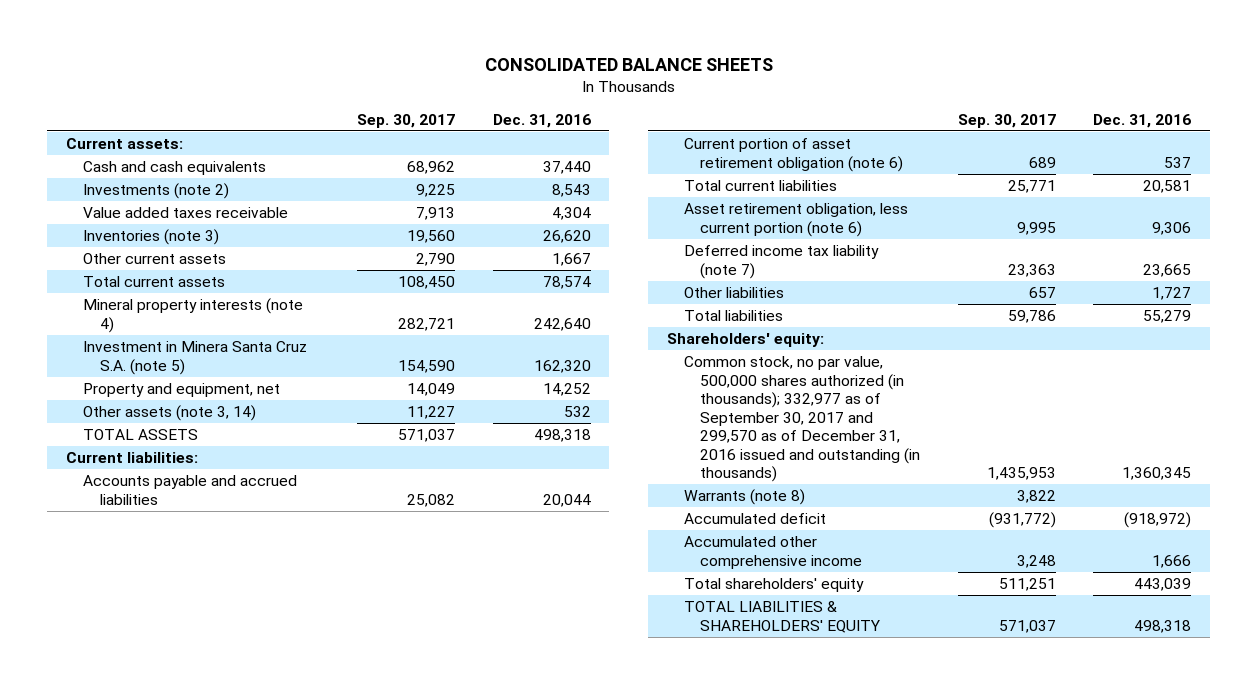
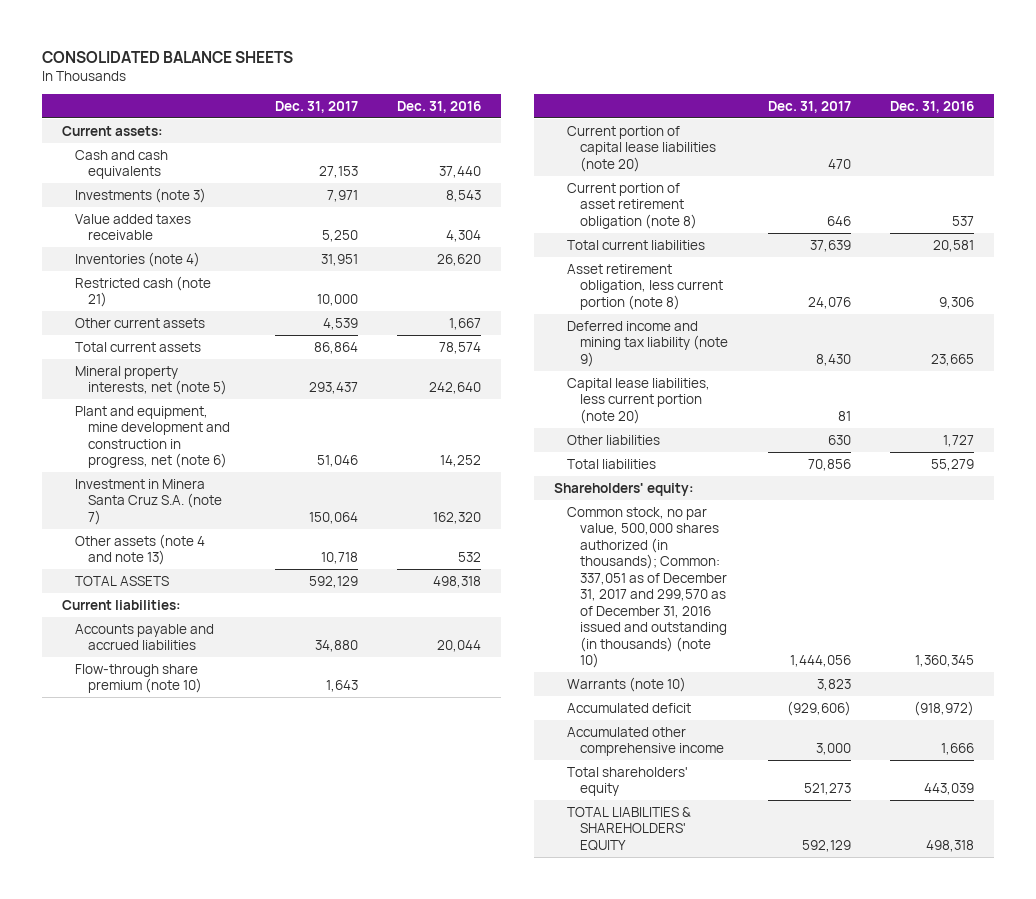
- | Sep. 30, 2017 | Dec. 31, 2016
+ | Dec. 31, 2017 | Dec. 31, 2016
- Investments (note 2) | 9,225 | 8,543
+ Investments (note 3) | 7,971 | 8,543
- Inventories (note 3) | 19,560 | 26,620
+ Inventories (note 4) | 31,951 | 26,620
+ Restricted cash (note 21) | 10,000 |
- Mineral property interests (note 4) | 282,721 | 242,640
- Investment in Minera Santa Cruz S.A. (note 5) | 154,590 | 162,320
- Property and equipment, net | 14,049 | 14,252
- Other assets (note 3, 14) | 11,227 | 532
+ Mineral property interests, net (note 5) | 293,437 | 242,640
+ Plant and equipment, mine development and construction in progress, net (note 6) | 51,046 | 14,252
+ Investment in Minera Santa Cruz S.A. (note 7) | 150,064 | 162,320
+ Other assets (note 4 and note 13) | 10,718 | 532
- Current portion of asset retirement obligation (note 6) | 689 | 537
+ Flow-through share premium (note 10) | 1,643 |
+ Current portion of capital lease liabilities (note 20) | 470 |
+ Current portion of asset retirement obligation (note 8) | 646 | 537
- Asset retirement obligation, less current portion (note 6) | 9,995 | 9,306
- Deferred income tax liability (note 7) | 23,363 | 23,665
+ Asset retirement obligation, less current portion (note 8) | 24,076 | 9,306
+ Deferred income and mining tax liability (note 9) | 8,430 | 23,665
+ Capital lease liabilities, less current portion (note 20) | 81 |
- Common stock, no par value, 500,000 shares authorized (in thousands); 332,977 as of September 30, 2017 and 299,570 as of December 31, 2016 issued and outstanding (in thousands) | 1,435,953 | 1,360,345
- Warrants (note 8) | 3,822 |
+ Common stock, no par value, 500,000 shares authorized (in thousands); Common: 337,051 as of December 31, 2017 and 299,570 as of December 31, 2016 issued and outstanding (in thousands) (note 10) | 1,444,056 | 1,360,345
+ Warrants (note 10) | 3,823 |

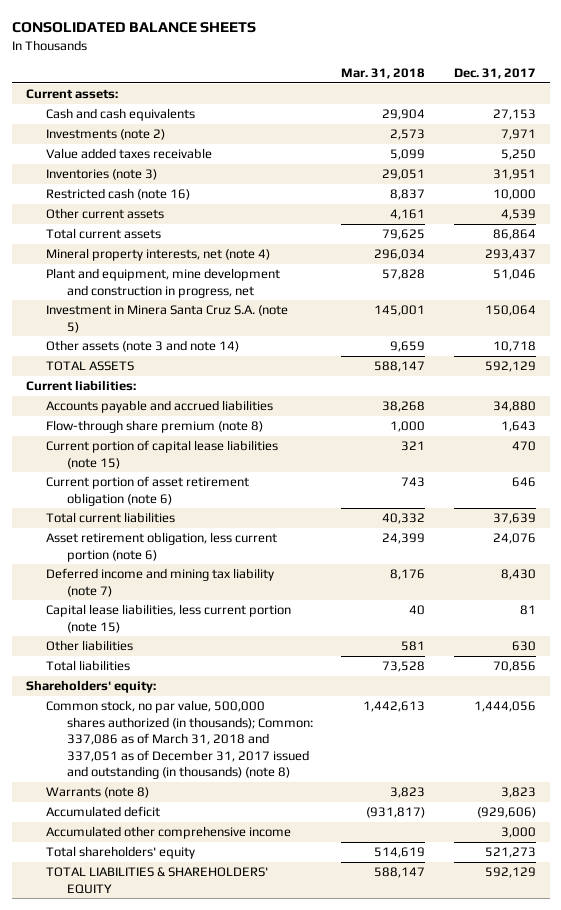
- | Dec. 31, 2017 | Dec. 31, 2016
+ | Mar. 31, 2018 | Dec. 31, 2017
- Investments (note 3) | 7,971 | 8,543
+ Investments (note 2) | 2,573 | 7,971
- Inventories (note 4) | 31,951 | 26,620
- Restricted cash (note 21) | 10,000 |
+ Inventories (note 3) | 29,051 | 31,951
+ Restricted cash (note 16) | 8,837 | 10,000
- Mineral property interests, net (note 5) | 293,437 | 242,640
- Plant and equipment, mine development and construction in progress, net (note 6) | 51,046 | 14,252
- Investment in Minera Santa Cruz S.A. (note 7) | 150,064 | 162,320
- Other assets (note 4 and note 13) | 10,718 | 532
+ Mineral property interests, net (note 4) | 296,034 | 293,437
+ Plant and equipment, mine development and construction in progress, net | 57,828 | 51,046
+ Investment in Minera Santa Cruz S.A. (note 5) | 145,001 | 150,064
+ Other assets (note 3 and note 14) | 9,659 | 10,718
- Flow-through share premium (note 10) | 1,643 |
- Current portion of capital lease liabilities (note 20) | 470 |
- Current portion of asset retirement obligation (note 8) | 646 | 537
+ Flow-through share premium (note 8) | 1,000 | 1,643
+ Current portion of capital lease liabilities (note 15) | 321 | 470
+ Current portion of asset retirement obligation (note 6) | 743 | 646
- Asset retirement obligation, less current portion (note 8) | 24,076 | 9,306
- Deferred income and mining tax liability (note 9) | 8,430 | 23,665
- Capital lease liabilities, less current portion (note 20) | 81 |
+ Asset retirement obligation, less current portion (note 6) | 24,399 | 24,076
+ Deferred income and mining tax liability (note 7) | 8,176 | 8,430
+ Capital lease liabilities, less current portion (note 15) | 40 | 81
- Common stock, no par value, 500,000 shares authorized (in thousands); Common: 337,051 as of December 31, 2017 and 299,570 as of December 31, 2016 issued and outstanding (in thousands) (note 10) | 1,444,056 | 1,360,345
- Warrants (note 10) | 3,823 |
+ Common stock, no par value, 500,000 shares authorized (in thousands); Common: 337,086 as of March 31, 2018 and 337,051 as of December 31, 2017 issued and outstanding (in thousands) (note 8) | 1,442,613 | 1,444,056
+ Warrants (note 8) | 3,823 | 3,823

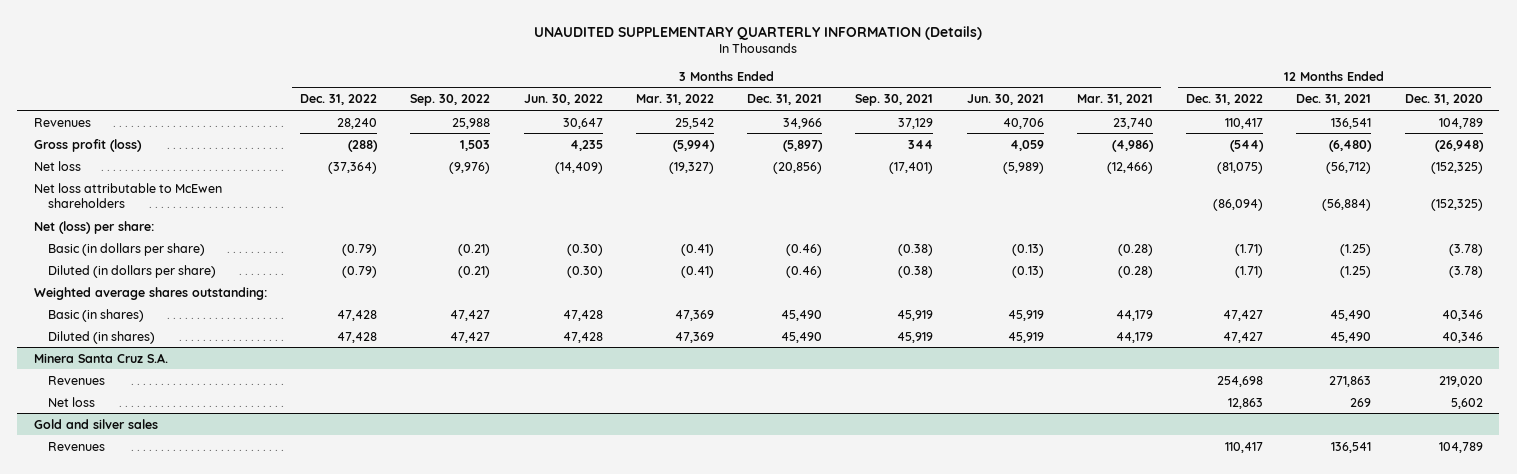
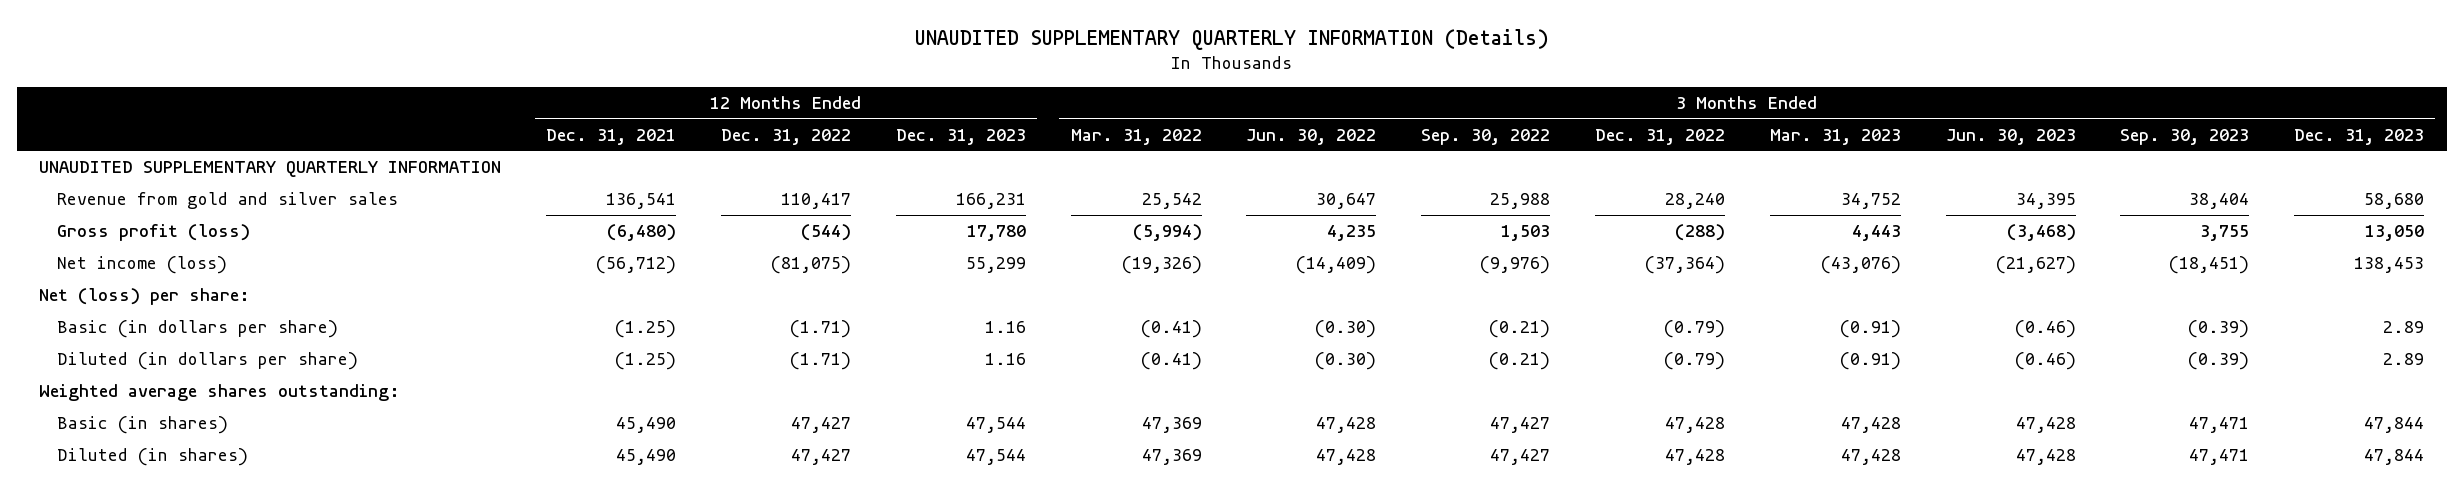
- | 3 Months Ended Dec. 31, 2022 | 3 Months Ended Sep. 30, 2022 | 3 Months Ended Jun. 30, 2022 | 3 Months Ended Mar. 31, 2022 | 3 Months Ended Dec. 31, 2021 | 3 Months Ended Sep. 30, 2021 | 3 Months Ended Jun. 30, 2021 | 3 Months Ended Mar. 31, 2021 | 12 Months Ended Dec. 31, 2022 | 12 Months Ended Dec. 31, 2021 | 12 Months Ended Dec. 31, 2020
+ | 12 Months Ended Dec. 31, 2021 | 12 Months Ended Dec. 31, 2022 | 12 Months Ended Dec. 31, 2023 | 3 Months Ended Mar. 31, 2022 | 3 Months Ended Jun. 30, 2022 | 3 Months Ended Sep. 30, 2022 | 3 Months Ended Dec. 31, 2022 | 3 Months Ended Mar. 31, 2023 | 3 Months Ended Jun. 30, 2023 | 3 Months Ended Sep. 30, 2023 | 3 Months Ended Dec. 31, 2023
- Revenues | 28,240 | 25,988 | 30,647 | 25,542 | 34,966 | 37,129 | 40,706 | 23,740 | 110,417 | 136,541 | 104,789
+ UNAUDITED SUPPLEMENTARY QUARTERLY INFORMATION
+ Revenue from gold and silver sales | 136,541 | 110,417 | 166,231 | 25,542 | 30,647 | 25,988 | 28,240 | 34,752 | 34,395 | 38,404 | 58,680
- Net loss | (37,364) | (9,976) | (14,409) | (19,327) | (20,856) | (17,401) | (5,989) | (12,466) | (81,075) | (56,712) | (152,325)
- Net loss attributable to McEwen shareholders | | | | | | | | | (86,094) | (56,884) | (152,325)
+ Net income (loss) | (56,712) | (81,075) | 55,299 | (19,326) | (14,409) | (9,976) | (37,364) | (43,076) | (21,627) | (18,451) | 138,453
- Minera Santa Cruz S.A.
- Revenues | | | | | | | | | 254,698 | 271,863 | 219,020
- Net loss | | | | | | | | | 12,863 | 269 | 5,602
- Gold and silver sales
- Revenues | | | | | | | | | 110,417 | 136,541 | 104,789

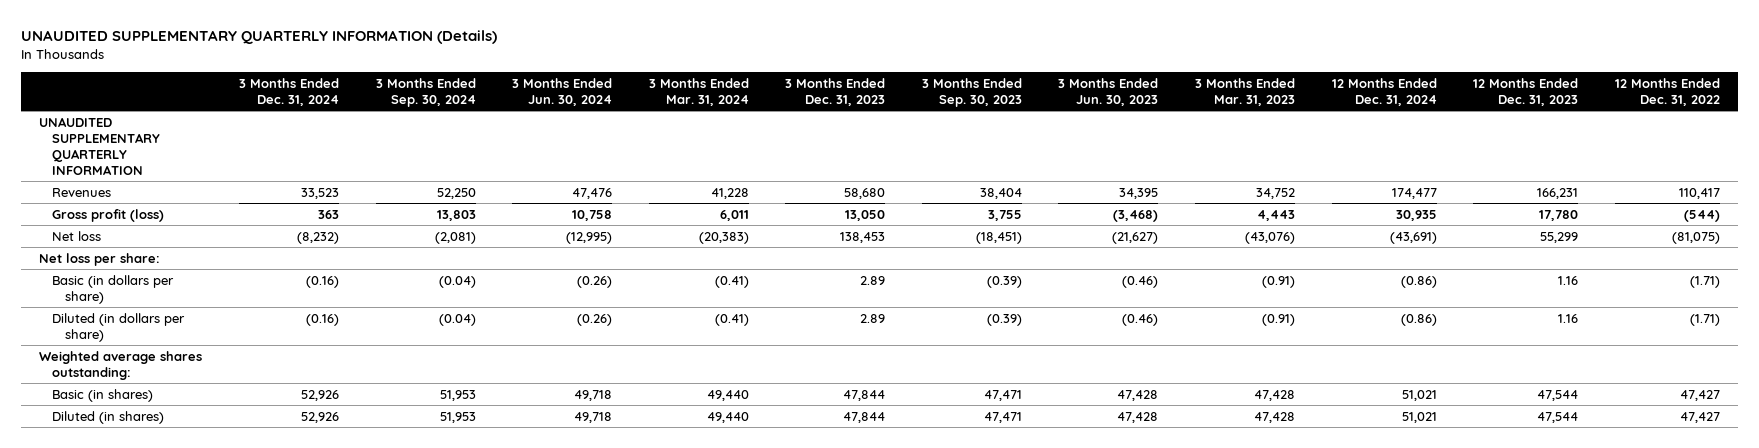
- | 12 Months Ended Dec. 31, 2021 | 12 Months Ended Dec. 31, 2022 | 12 Months Ended Dec. 31, 2023 | 3 Months Ended Mar. 31, 2022 | 3 Months Ended Jun. 30, 2022 | 3 Months Ended Sep. 30, 2022 | 3 Months Ended Dec. 31, 2022 | 3 Months Ended Mar. 31, 2023 | 3 Months Ended Jun. 30, 2023 | 3 Months Ended Sep. 30, 2023 | 3 Months Ended Dec. 31, 2023
+ | 3 Months Ended Dec. 31, 2024 | 3 Months Ended Sep. 30, 2024 | 3 Months Ended Jun. 30, 2024 | 3 Months Ended Mar. 31, 2024 | 3 Months Ended Dec. 31, 2023 | 3 Months Ended Sep. 30, 2023 | 3 Months Ended Jun. 30, 2023 | 3 Months Ended Mar. 31, 2023 | 12 Months Ended Dec. 31, 2024 | 12 Months Ended Dec. 31, 2023 | 12 Months Ended Dec. 31, 2022
- Revenue from gold and silver sales | 136,541 | 110,417 | 166,231 | 25,542 | 30,647 | 25,988 | 28,240 | 34,752 | 34,395 | 38,404 | 58,680
+ Revenues | 33,523 | 52,250 | 47,476 | 41,228 | 58,680 | 38,404 | 34,395 | 34,752 | 174,477 | 166,231 | 110,417
- Net income (loss) | (56,712) | (81,075) | 55,299 | (19,326) | (14,409) | (9,976) | (37,364) | (43,076) | (21,627) | (18,451) | 138,453
- Net (loss) per share:
+ Net loss | (8,232) | (2,081) | (12,995) | (20,383) | 138,453 | (18,451) | (21,627) | (43,076) | (43,691) | 55,299 | (81,075)
+ Net loss per share:

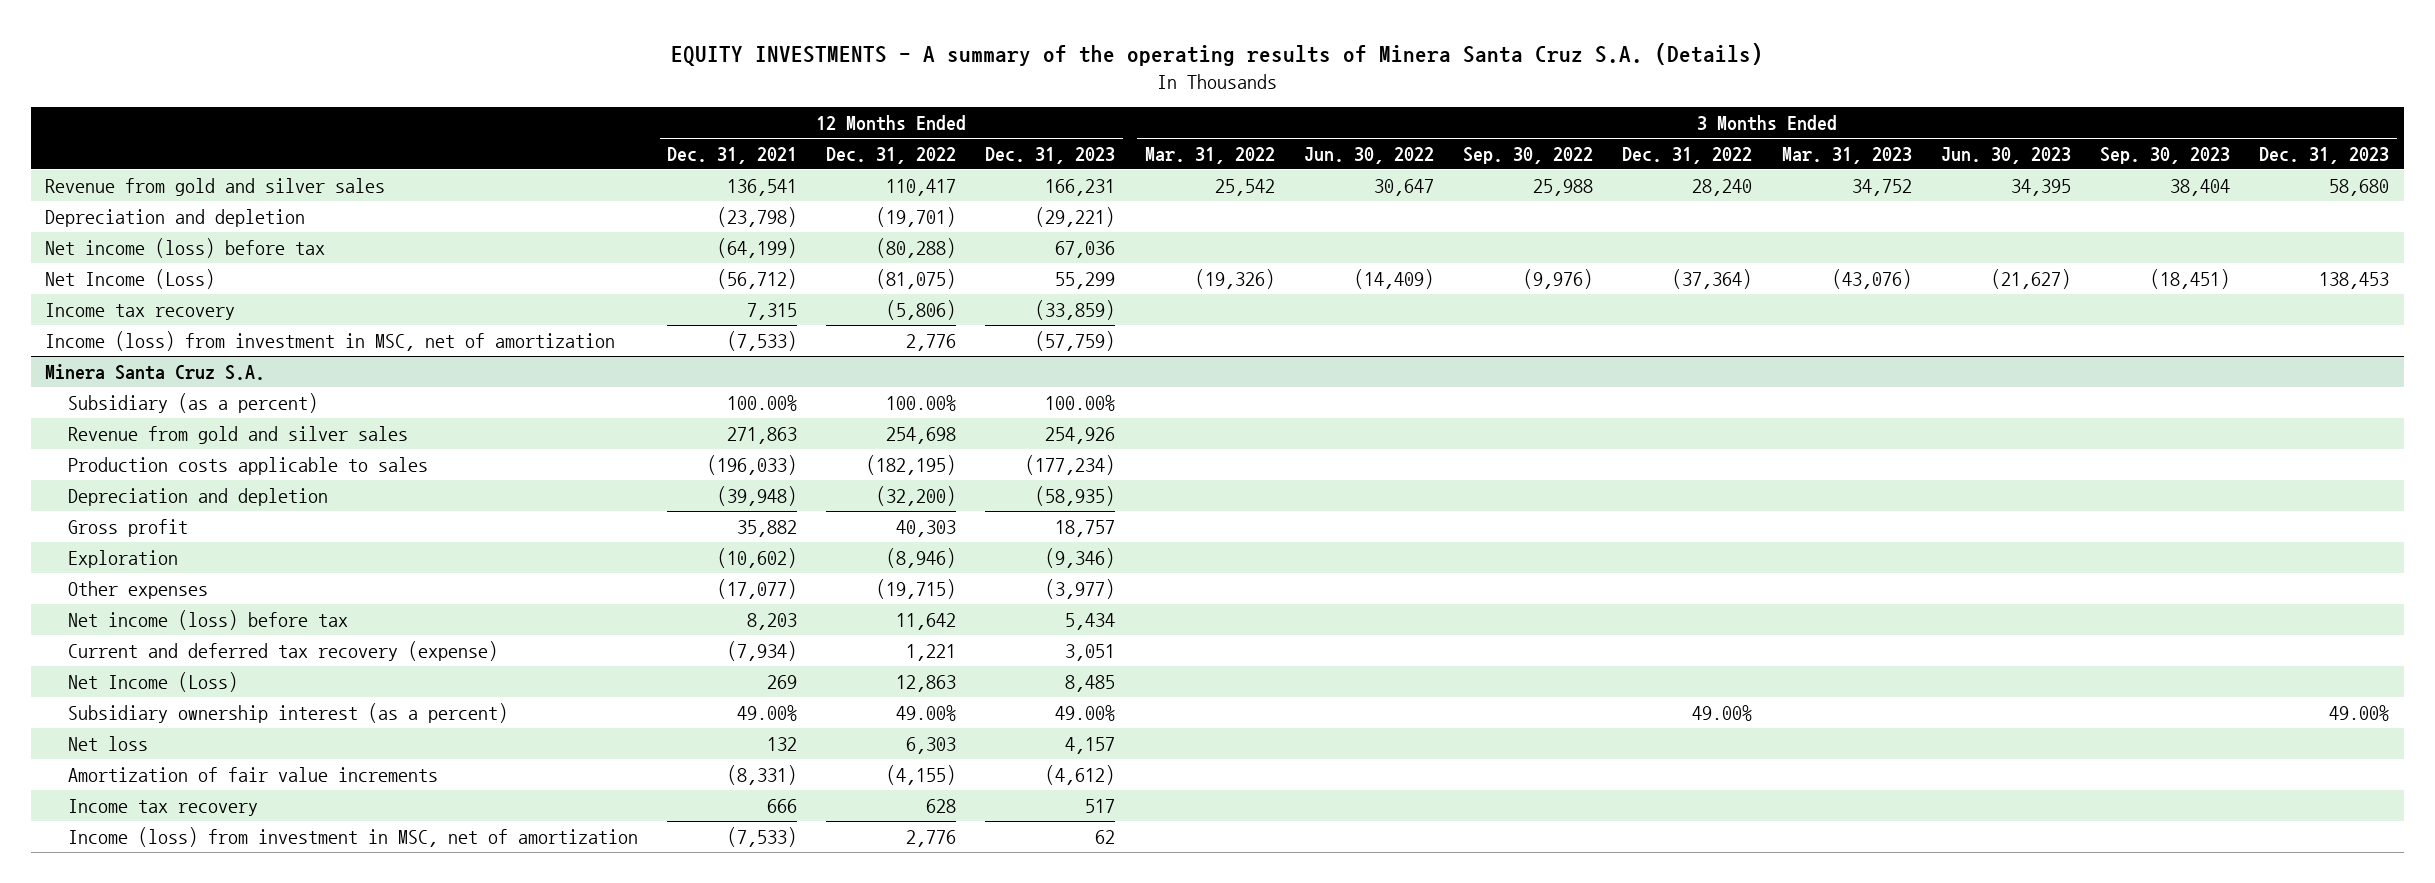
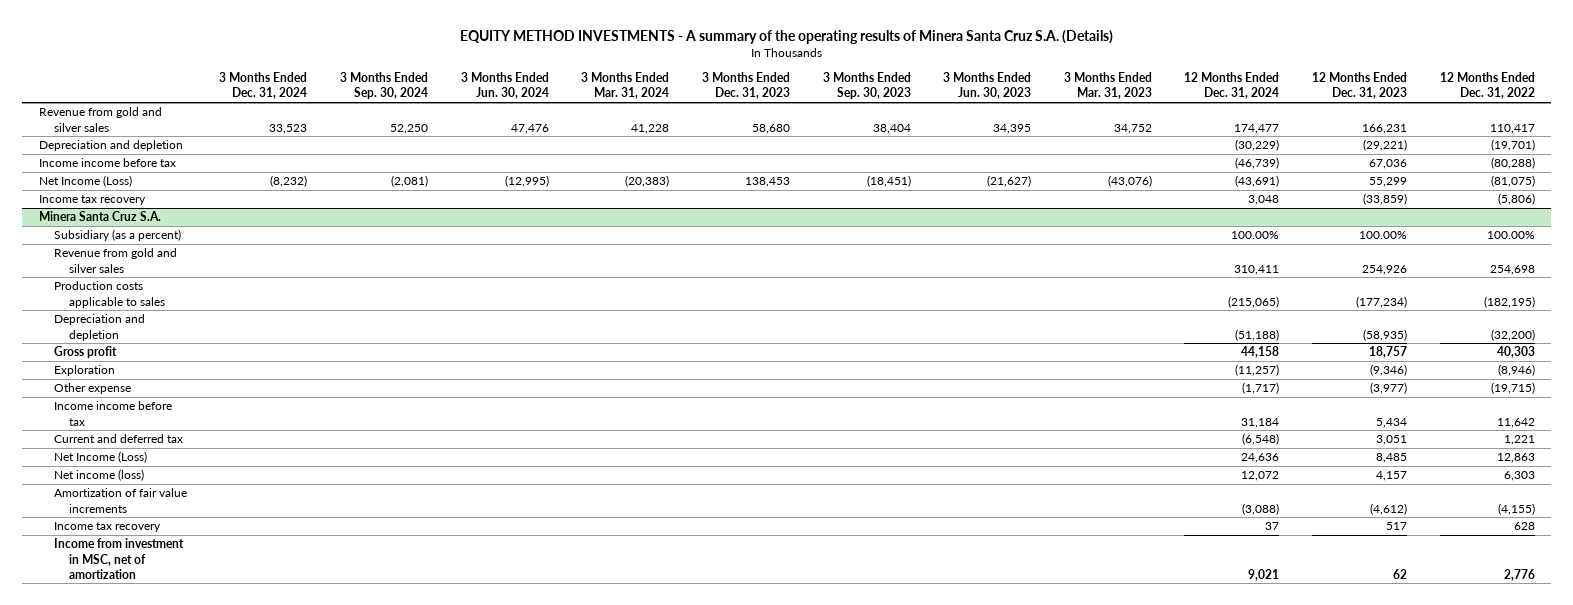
- EQUITY INVESTMENTS - A summary of the operating results of Minera Santa Cruz S.A. (Details)
+ EQUITY METHOD INVESTMENTS - A summary of the operating results of Minera Santa Cruz S.A. (Details)
- | 12 Months Ended Dec. 31, 2021 | 12 Months Ended Dec. 31, 2022 | 12 Months Ended Dec. 31, 2023 | 3 Months Ended Mar. 31, 2022 | 3 Months Ended Jun. 30, 2022 | 3 Months Ended Sep. 30, 2022 | 3 Months Ended Dec. 31, 2022 | 3 Months Ended Mar. 31, 2023 | 3 Months Ended Jun. 30, 2023 | 3 Months Ended Sep. 30, 2023 | 3 Months Ended Dec. 31, 2023
+ | 3 Months Ended Dec. 31, 2024 | 3 Months Ended Sep. 30, 2024 | 3 Months Ended Jun. 30, 2024 | 3 Months Ended Mar. 31, 2024 | 3 Months Ended Dec. 31, 2023 | 3 Months Ended Sep. 30, 2023 | 3 Months Ended Jun. 30, 2023 | 3 Months Ended Mar. 31, 2023 | 12 Months Ended Dec. 31, 2024 | 12 Months Ended Dec. 31, 2023 | 12 Months Ended Dec. 31, 2022
- Net income (loss) before tax | (64,199) | (80,288) | 67,036 | | | | | | | |
+ Income income before tax | | | | | | | | | (46,739) | 67,036 | (80,288)
- Income (loss) from investment in MSC, net of amortization | (7,533) | 2,776 | (57,759) | | | | | | | |
@ Minera Santa Cruz S.A.
- Other expenses | (17,077) | (19,715) | (3,977) | | | | | | | |
- Net income (loss) before tax | 8,203 | 11,642 | 5,434 | | | | | | | |
- Current and deferred tax recovery (expense) | (7,934) | 1,221 | 3,051 | | | | | | | |
+ Other expense | | | | | | | | | (1,717) | (3,977) | (19,715)
+ Income income before tax | | | | | | | | | 31,184 | 5,434 | 11,642
+ Current and deferred tax | | | | | | | | | (6,548) | 3,051 | 1,221
- Subsidiary ownership interest (as a percent) | 49.00% | 49.00% | 49.00% | | | | 49.00% | | | | 49.00%
- Net loss | 132 | 6,303 | 4,157 | | | | | | | |
+ Net income (loss) | | | | | | | | | 12,072 | 4,157 | 6,303
- Income (loss) from investment in MSC, net of amortization | (7,533) | 2,776 | 62 | | | | | | | |
+ Income from investment in MSC, net of amortization | | | | | | | | | 9,021 | 62 | 2,776

